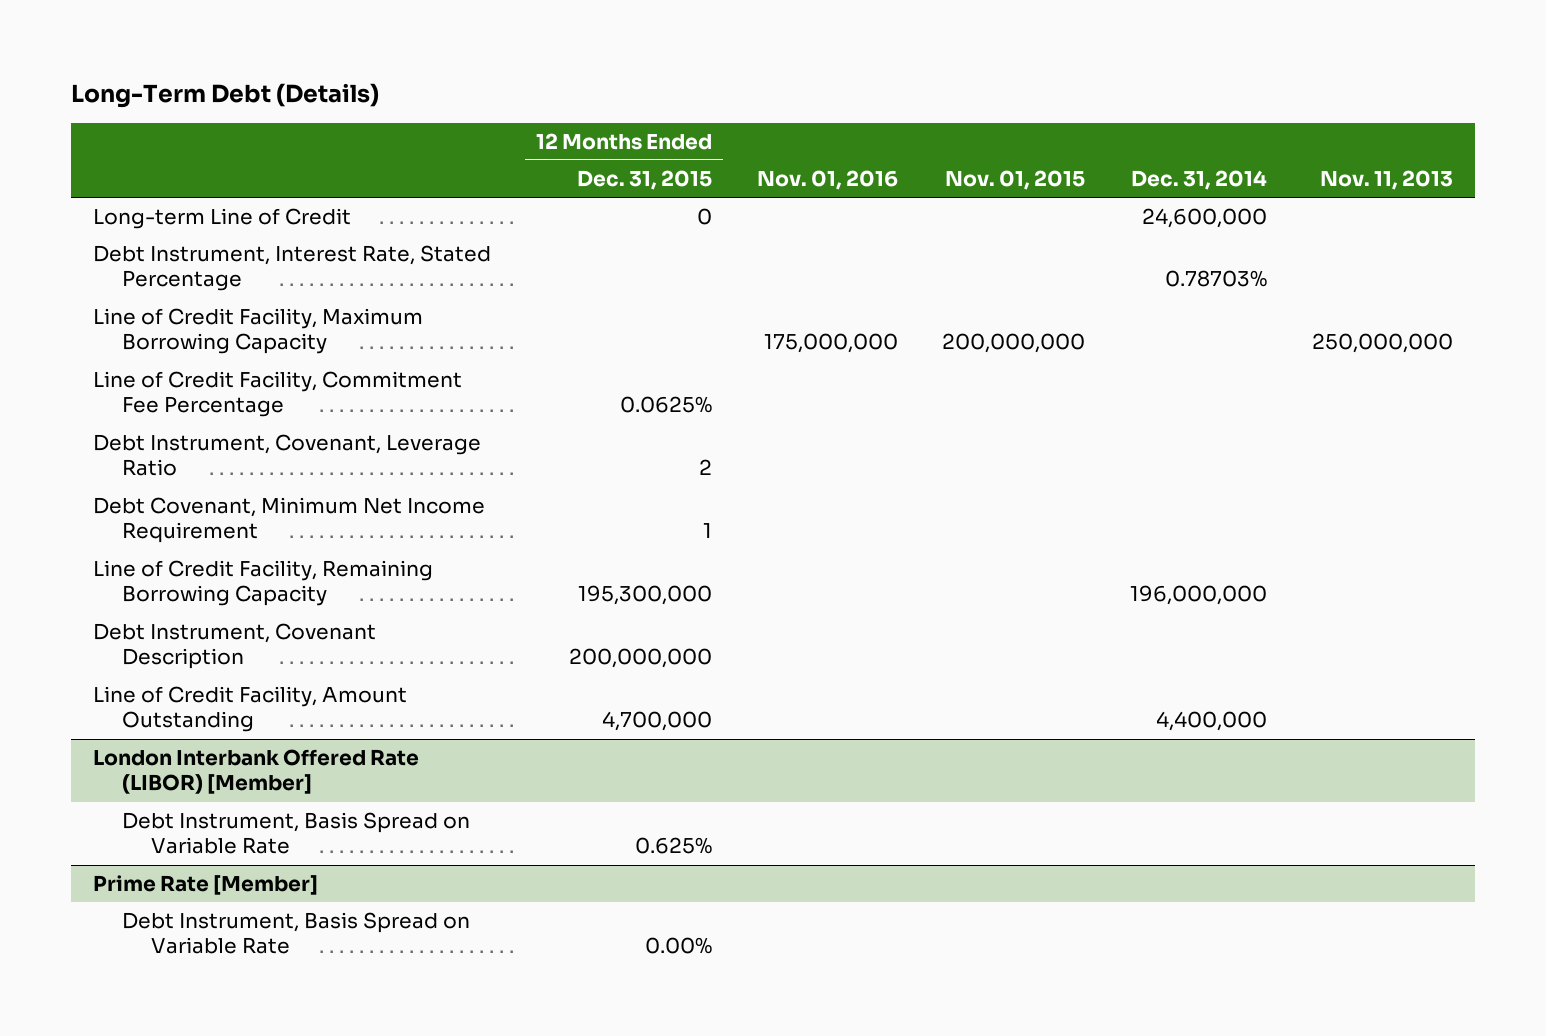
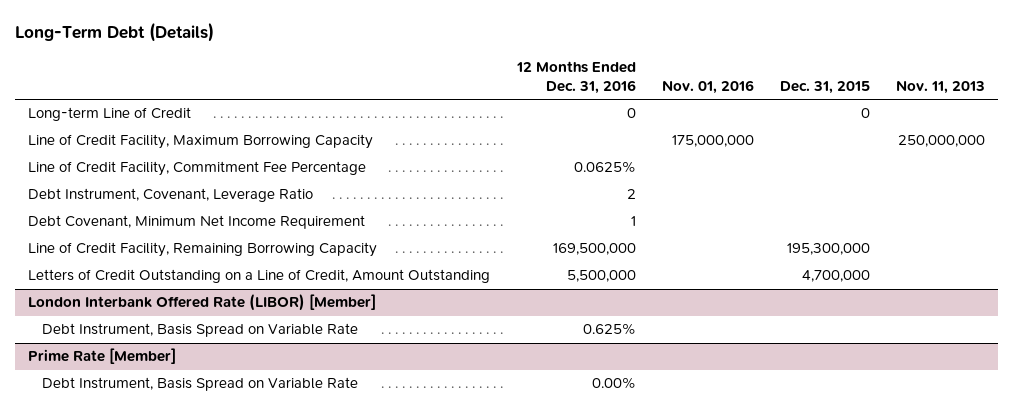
- | 12 Months Ended Dec. 31, 2015 | Nov. 01, 2016 | Nov. 01, 2015 | Dec. 31, 2014 | Nov. 11, 2013
+ | 12 Months Ended Dec. 31, 2016 | Nov. 01, 2016 | Dec. 31, 2015 | Nov. 11, 2013
- Debt Instrument, Interest Rate, Stated Percentage | | | | 0.78703% |
- Debt Instrument, Covenant Description | 200,000,000 | | | |
- Line of Credit Facility, Amount Outstanding | 4,700,000 | | | 4,400,000 |
+ Letters of Credit Outstanding on a Line of Credit, Amount Outstanding | 5,500,000 | | 4,700,000 |

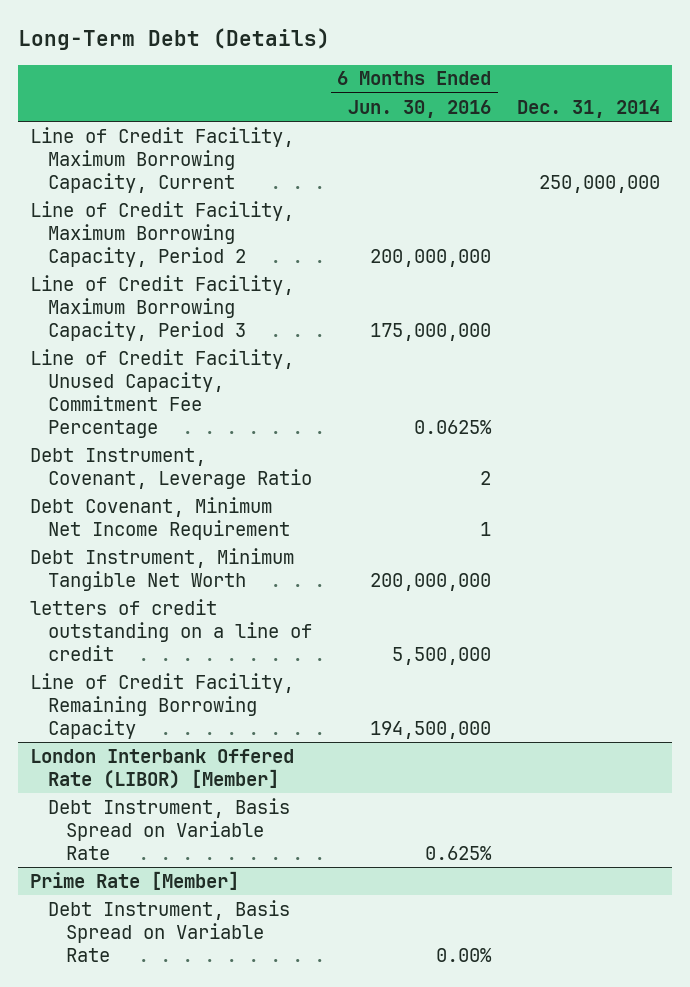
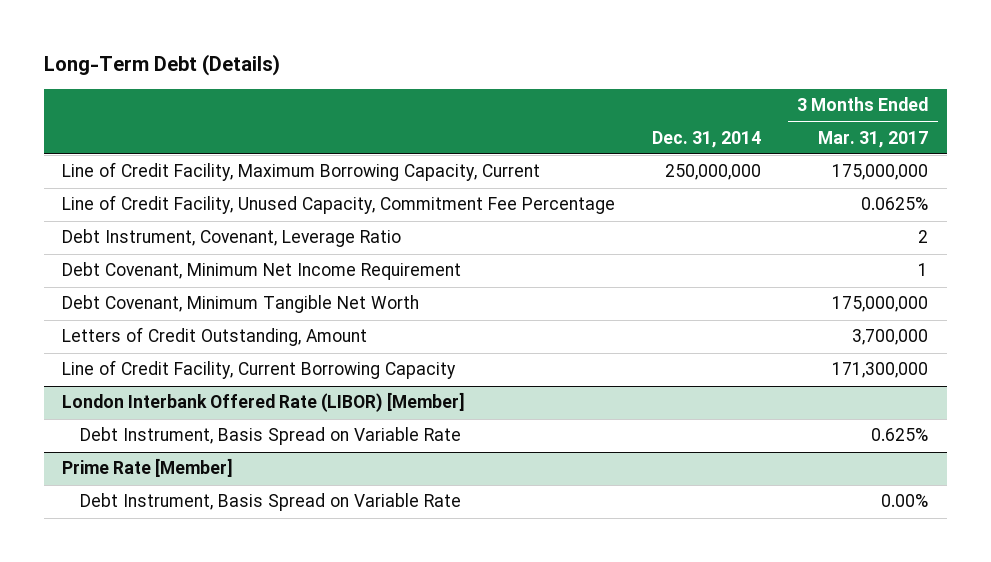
- | 6 Months Ended Jun. 30, 2016 | Dec. 31, 2014
+ | Dec. 31, 2014 | 3 Months Ended Mar. 31, 2017
- Line of Credit Facility, Maximum Borrowing Capacity, Period 2 | 200,000,000 |
- Line of Credit Facility, Maximum Borrowing Capacity, Period 3 | 175,000,000 |
- Debt Instrument, Minimum Tangible Net Worth | 200,000,000 |
- letters of credit outstanding on a line of credit | 5,500,000 |
- Line of Credit Facility, Remaining Borrowing Capacity | 194,500,000 |
+ Debt Covenant, Minimum Tangible Net Worth | | 175,000,000
+ Letters of Credit Outstanding, Amount | | 3,700,000
+ Line of Credit Facility, Current Borrowing Capacity | | 171,300,000

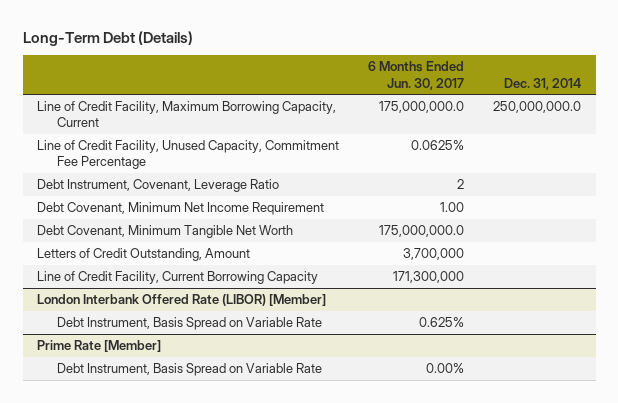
- | Dec. 31, 2014 | 3 Months Ended Mar. 31, 2017
+ | 6 Months Ended Jun. 30, 2017 | Dec. 31, 2014
- Line of Credit Facility, Maximum Borrowing Capacity, Current | 250,000,000 | 175,000,000
+ Line of Credit Facility, Maximum Borrowing Capacity, Current | 175,000,000.0 | 250,000,000.0

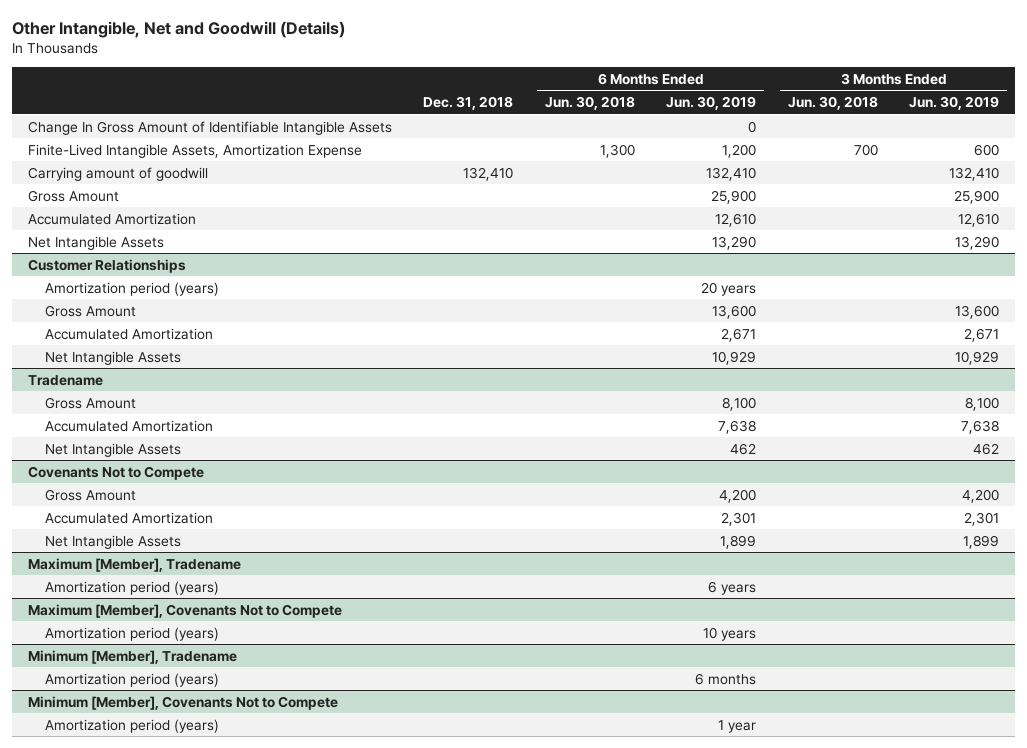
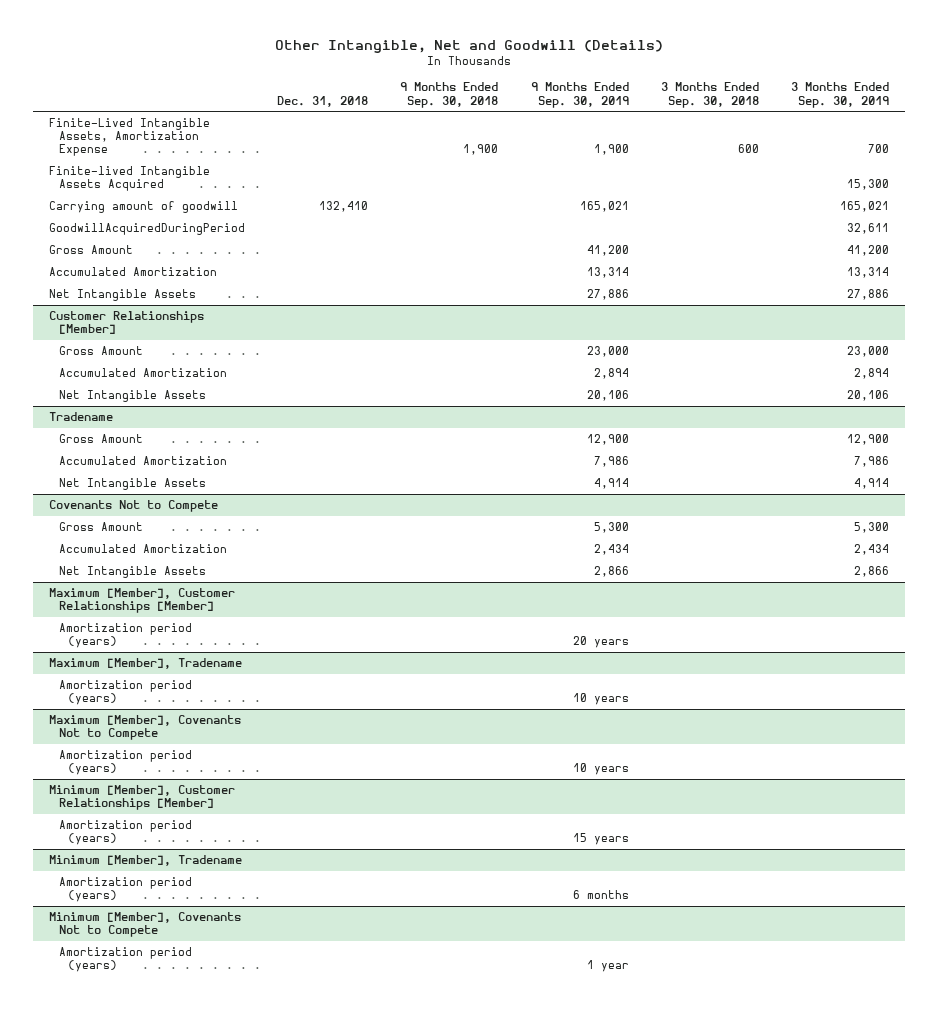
- | Dec. 31, 2018 | 6 Months Ended Jun. 30, 2018 | 6 Months Ended Jun. 30, 2019 | 3 Months Ended Jun. 30, 2018 | 3 Months Ended Jun. 30, 2019
+ | Dec. 31, 2018 | 9 Months Ended Sep. 30, 2018 | 9 Months Ended Sep. 30, 2019 | 3 Months Ended Sep. 30, 2018 | 3 Months Ended Sep. 30, 2019
- Change In Gross Amount of Identifiable Intangible Assets | | | 0 | |
+ Finite-lived Intangible Assets Acquired | | | | | 15,300
+ GoodwillAcquiredDuringPeriod | | | | | 32,611
- Customer Relationships
- Amortization period (years) | | | 20 years | |
+ Customer Relationships [Member]
+ Maximum [Member], Customer Relationships [Member]
+ Amortization period (years) | | | 20 years | |
+ Minimum [Member], Customer Relationships [Member]
+ Amortization period (years) | | | 15 years | |

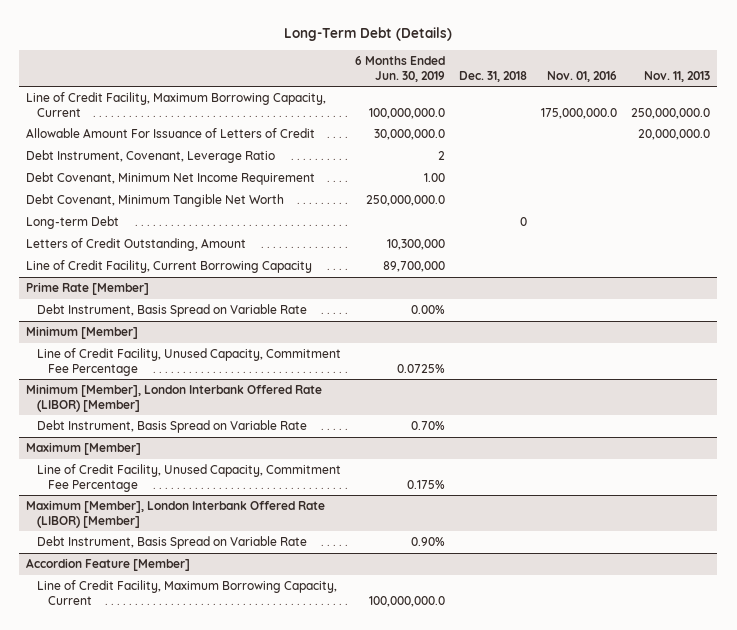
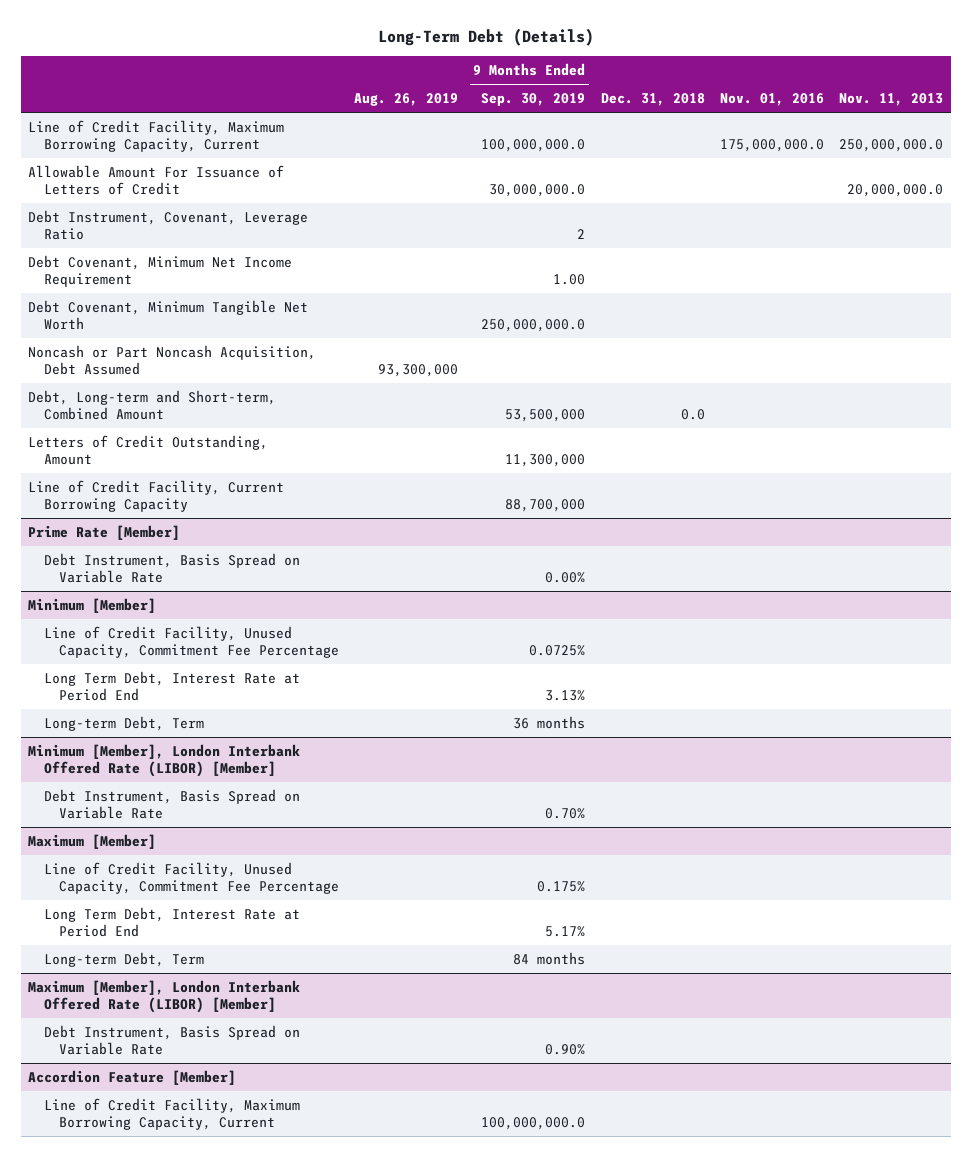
- | 6 Months Ended Jun. 30, 2019 | Dec. 31, 2018 | Nov. 01, 2016 | Nov. 11, 2013
+ | Aug. 26, 2019 | 9 Months Ended Sep. 30, 2019 | Dec. 31, 2018 | Nov. 01, 2016 | Nov. 11, 2013
- Long-term Debt | | 0 | |
+ Noncash or Part Noncash Acquisition, Debt Assumed | 93,300,000 | | | |
+ Debt, Long-term and Short-term, Combined Amount | | 53,500,000 | 0.0 | |
@ Minimum [Member]
+ Long Term Debt, Interest Rate at Period End | | 3.13% | | |
+ Long-term Debt, Term | | 36 months | | |
@ Maximum [Member]
+ Long Term Debt, Interest Rate at Period End | | 5.17% | | |
+ Long-term Debt, Term | | 84 months | | |

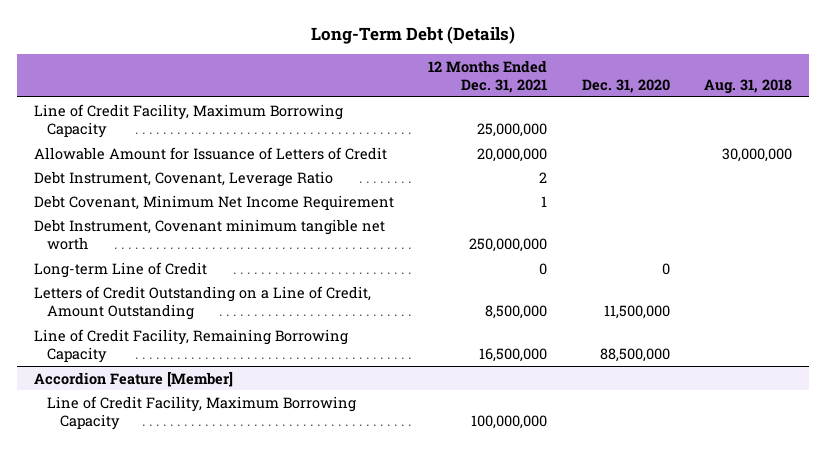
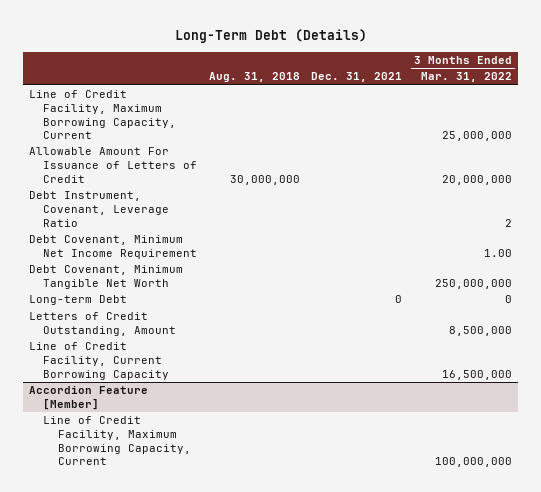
- | 12 Months Ended Dec. 31, 2021 | Dec. 31, 2020 | Aug. 31, 2018
+ | Aug. 31, 2018 | Dec. 31, 2021 | 3 Months Ended Mar. 31, 2022
- Line of Credit Facility, Maximum Borrowing Capacity | 25,000,000 | |
- Allowable Amount for Issuance of Letters of Credit | 20,000,000 | | 30,000,000
+ Line of Credit Facility, Maximum Borrowing Capacity, Current | | | 25,000,000
+ Allowable Amount For Issuance of Letters of Credit | 30,000,000 | | 20,000,000
- Debt Instrument, Covenant minimum tangible net worth | 250,000,000 | |
- Long-term Line of Credit | 0 | 0 |
- Letters of Credit Outstanding on a Line of Credit, Amount Outstanding | 8,500,000 | 11,500,000 |
- Line of Credit Facility, Remaining Borrowing Capacity | 16,500,000 | 88,500,000 |
+ Debt Covenant, Minimum Tangible Net Worth | | | 250,000,000
+ Long-term Debt | | 0 | 0
+ Letters of Credit Outstanding, Amount | | | 8,500,000
+ Line of Credit Facility, Current Borrowing Capacity | | | 16,500,000
@ Accordion Feature [Member]
- Line of Credit Facility, Maximum Borrowing Capacity | 100,000,000 | |
+ Line of Credit Facility, Maximum Borrowing Capacity, Current | | | 100,000,000

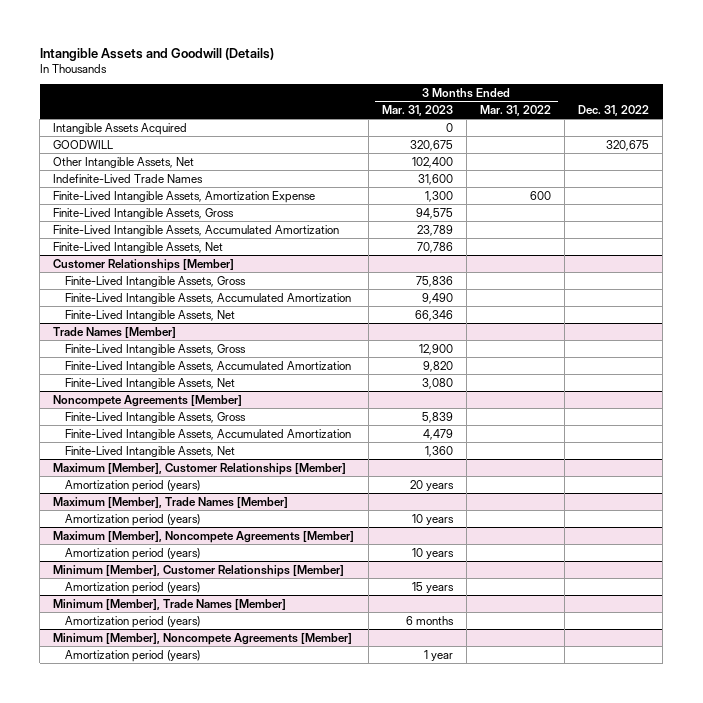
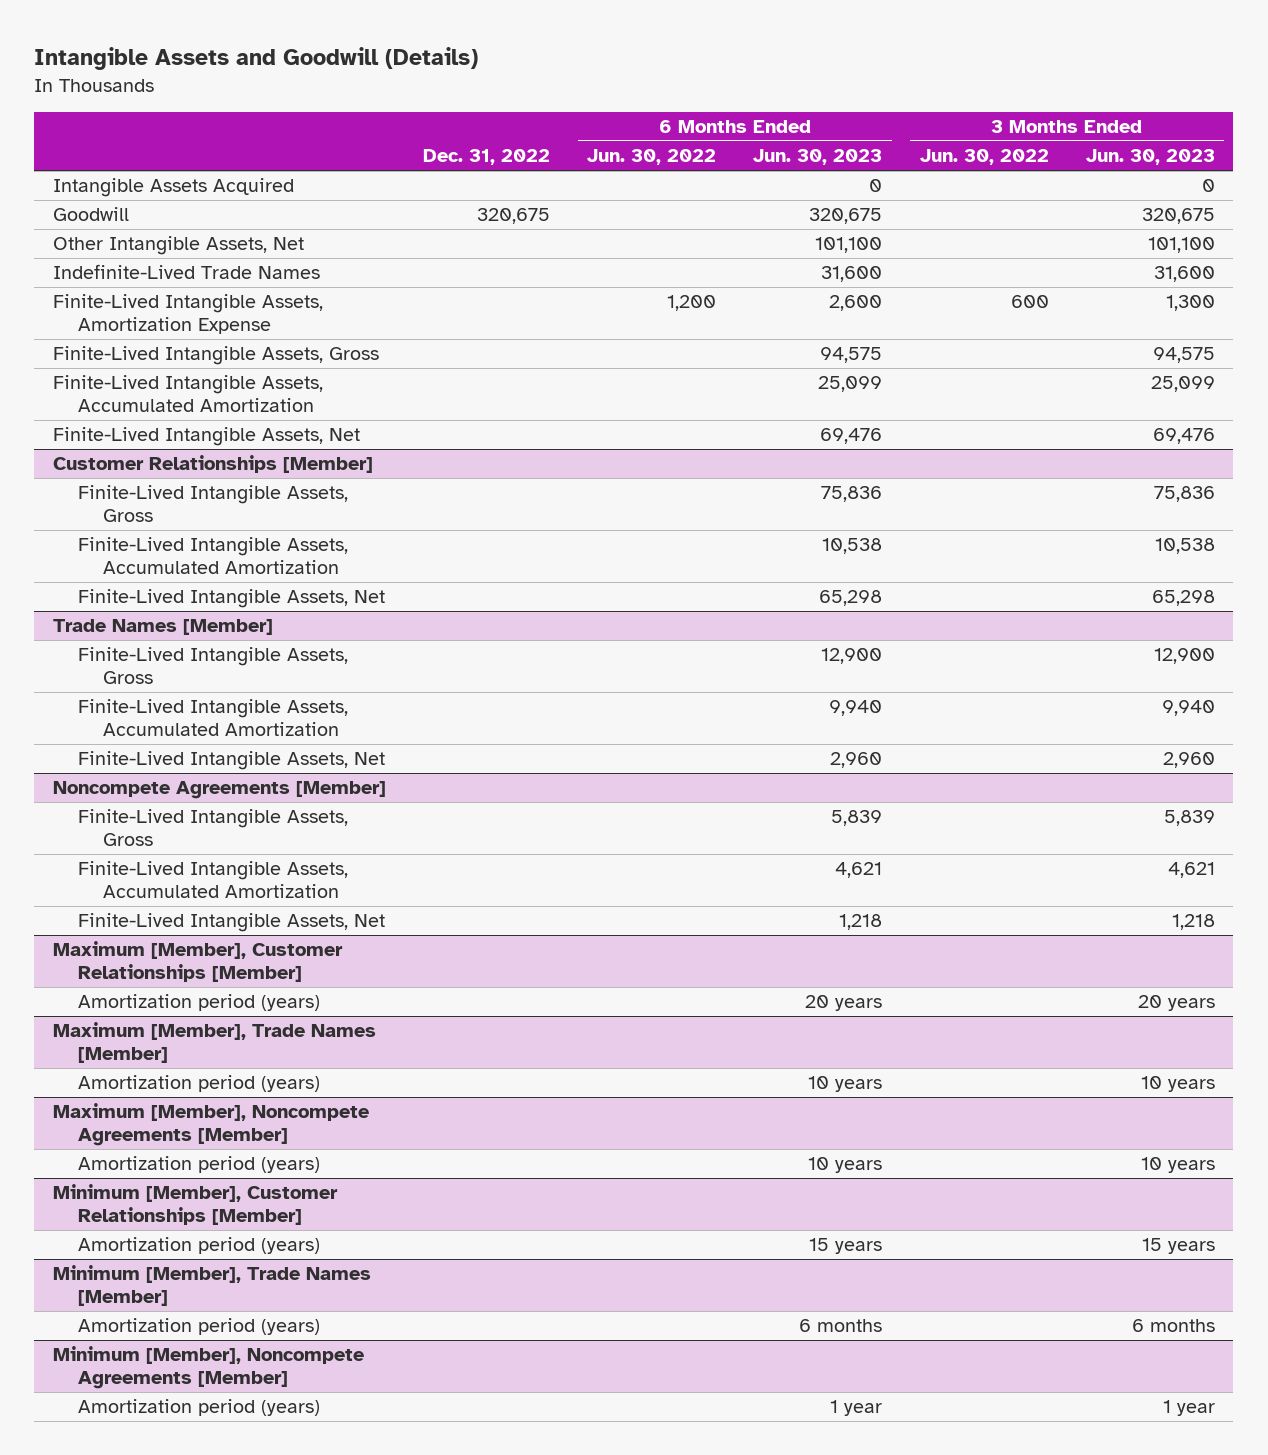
- | 3 Months Ended Mar. 31, 2023 | 3 Months Ended Mar. 31, 2022 | Dec. 31, 2022
+ | Dec. 31, 2022 | 6 Months Ended Jun. 30, 2022 | 6 Months Ended Jun. 30, 2023 | 3 Months Ended Jun. 30, 2022 | 3 Months Ended Jun. 30, 2023
- GOODWILL | 320,675 | | 320,675
+ Goodwill | 320,675 | | 320,675 | | 320,675

